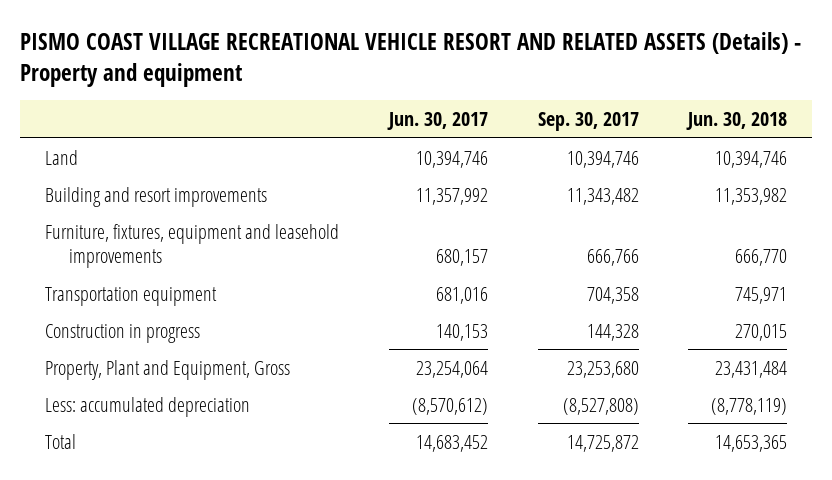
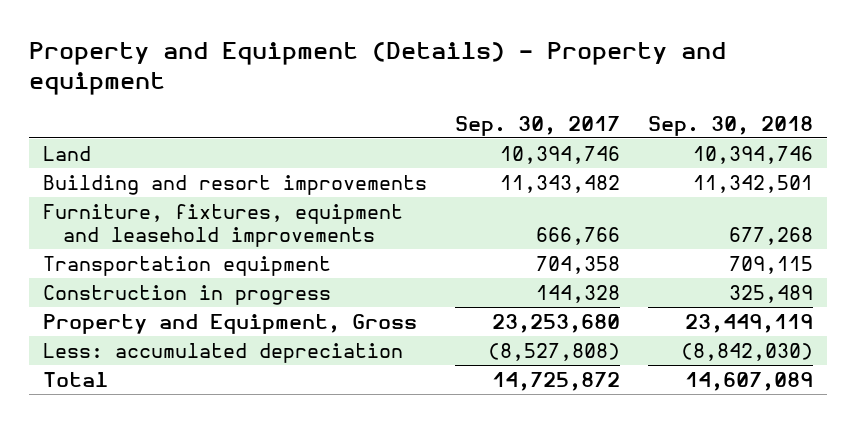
- PISMO COAST VILLAGE RECREATIONAL VEHICLE RESORT AND RELATED ASSETS (Details) - Property and equipment
+ Property and Equipment (Details) - Property and equipment
- | Jun. 30, 2017 | Sep. 30, 2017 | Jun. 30, 2018
+ | Sep. 30, 2017 | Sep. 30, 2018
- Property, Plant and Equipment, Gross | 23,254,064 | 23,253,680 | 23,431,484
+ Property and Equipment, Gross | 23,253,680 | 23,449,119

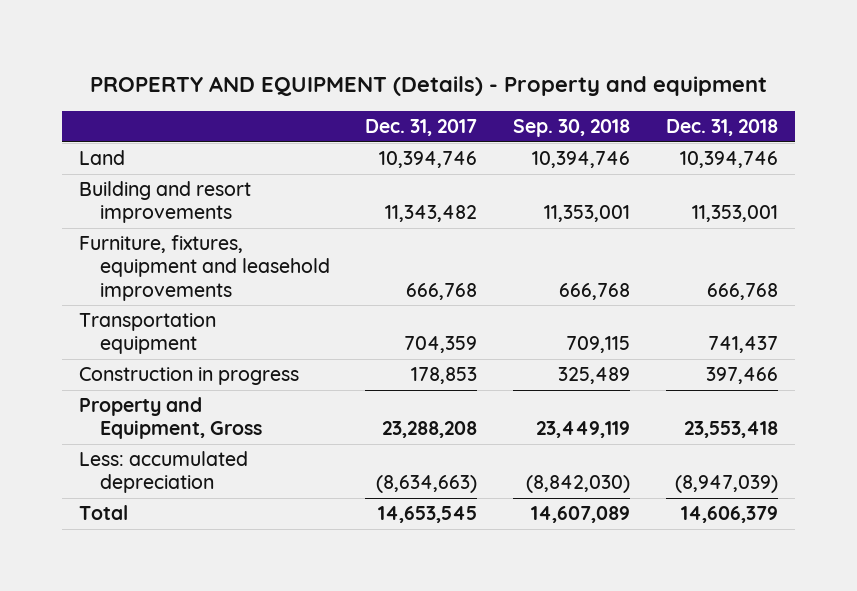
- Property and Equipment (Details) - Property and equipment
+ PROPERTY AND EQUIPMENT (Details) - Property and equipment
- | Sep. 30, 2017 | Sep. 30, 2018
+ | Dec. 31, 2017 | Sep. 30, 2018 | Dec. 31, 2018
- Building and resort improvements | 11,343,482 | 11,342,501
- Furniture, fixtures, equipment and leasehold improvements | 666,766 | 677,268
+ Building and resort improvements | 11,343,482 | 11,353,001 | 11,353,001
+ Furniture, fixtures, equipment and leasehold improvements | 666,768 | 666,768 | 666,768

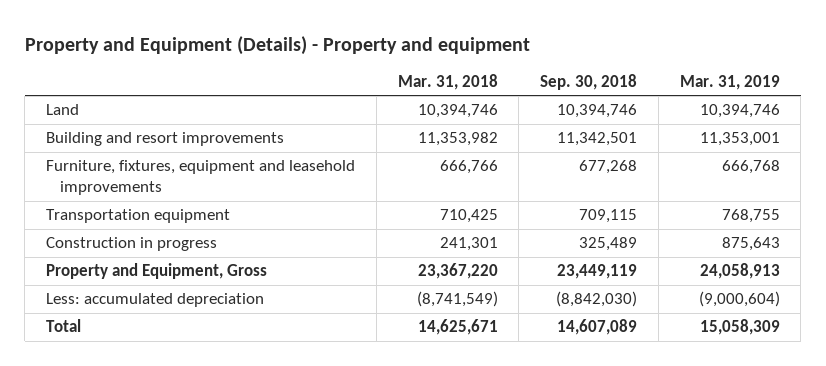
- PROPERTY AND EQUIPMENT (Details) - Property and equipment
+ Property and Equipment (Details) - Property and equipment
- | Dec. 31, 2017 | Sep. 30, 2018 | Dec. 31, 2018
+ | Mar. 31, 2018 | Sep. 30, 2018 | Mar. 31, 2019
- Building and resort improvements | 11,343,482 | 11,353,001 | 11,353,001
- Furniture, fixtures, equipment and leasehold improvements | 666,768 | 666,768 | 666,768
+ Building and resort improvements | 11,353,982 | 11,342,501 | 11,353,001
+ Furniture, fixtures, equipment and leasehold improvements | 666,766 | 677,268 | 666,768

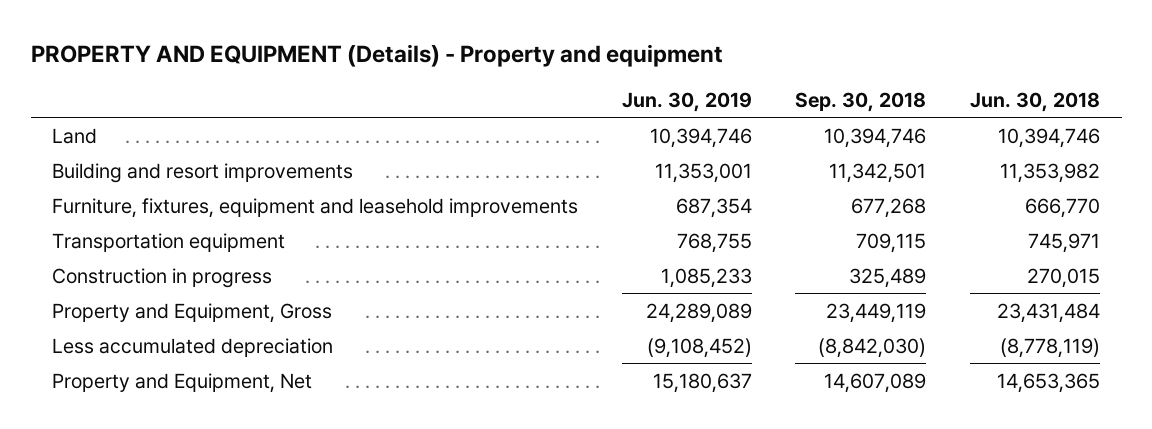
- Property and Equipment (Details) - Property and equipment
+ PROPERTY AND EQUIPMENT (Details) - Property and equipment
- | Mar. 31, 2018 | Sep. 30, 2018 | Mar. 31, 2019
+ | Jun. 30, 2019 | Sep. 30, 2018 | Jun. 30, 2018
- Less: accumulated depreciation | (8,741,549) | (8,842,030) | (9,000,604)
- Total | 14,625,671 | 14,607,089 | 15,058,309
+ Less accumulated depreciation | (9,108,452) | (8,842,030) | (8,778,119)
+ Property and Equipment, Net | 15,180,637 | 14,607,089 | 14,653,365

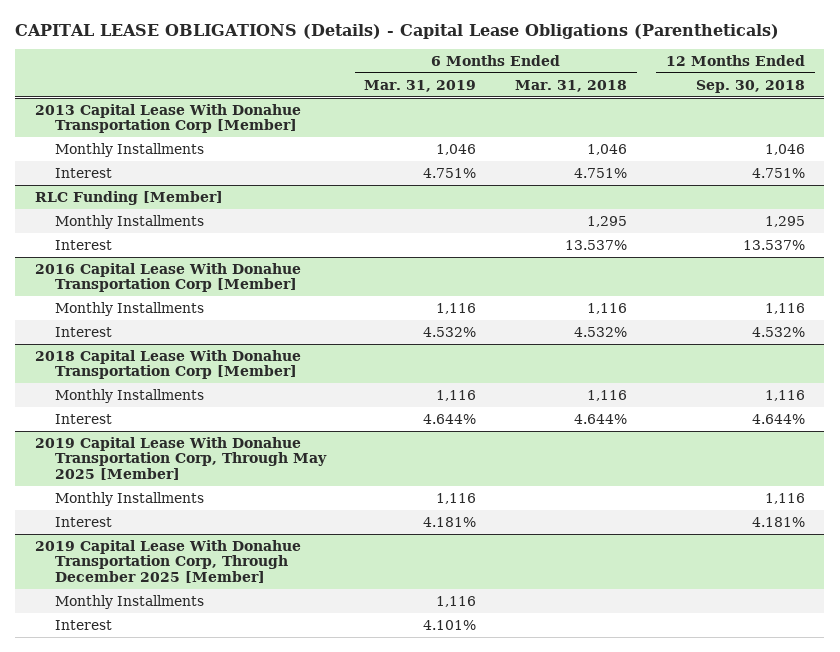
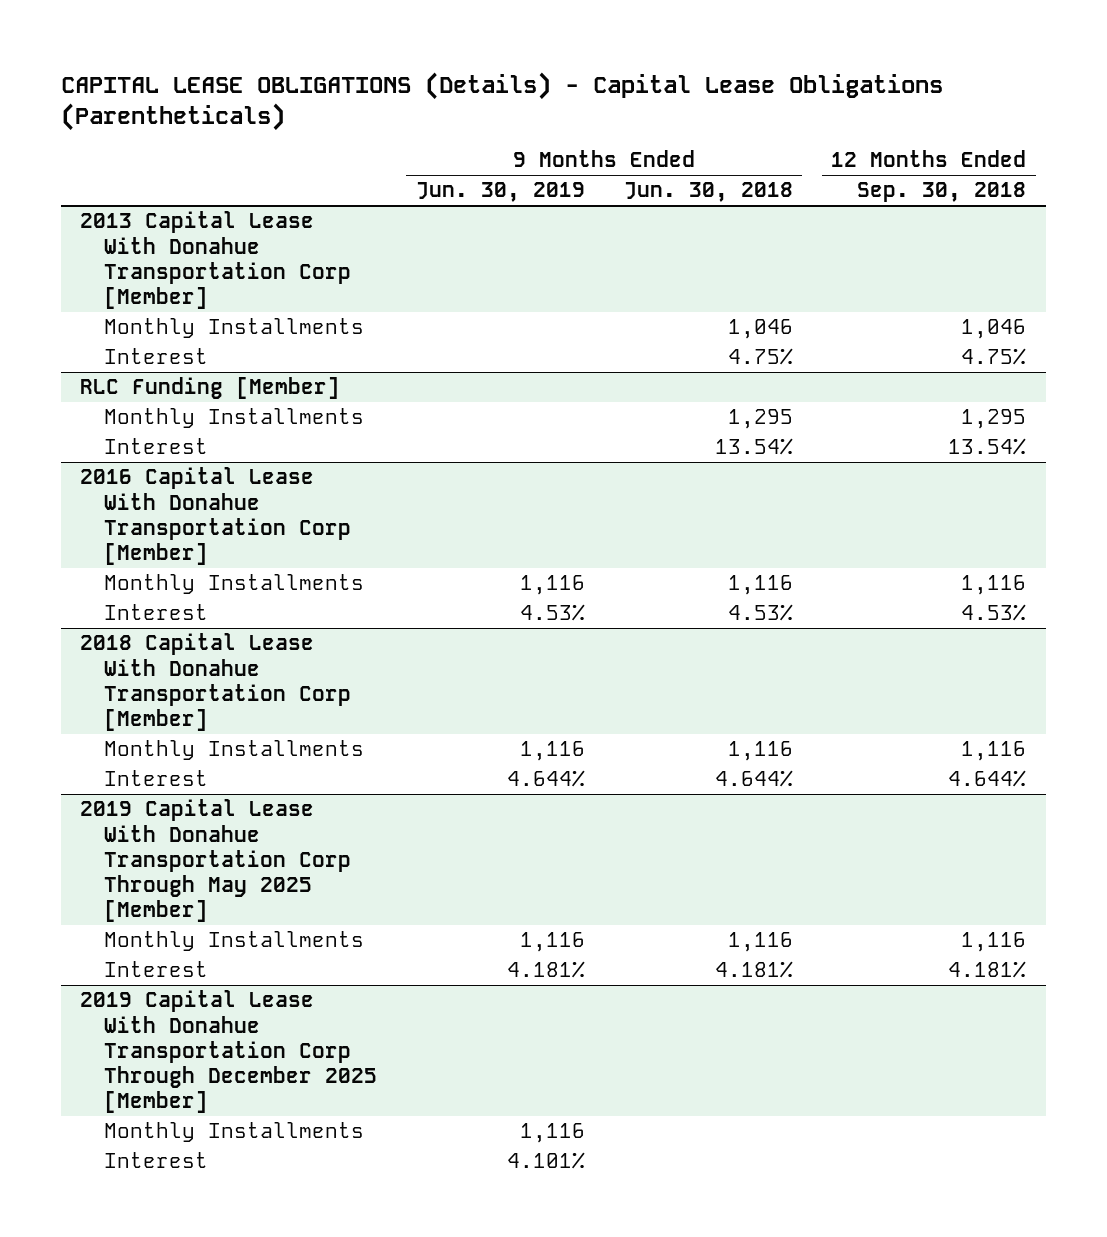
- | 6 Months Ended Mar. 31, 2019 | 6 Months Ended Mar. 31, 2018 | 12 Months Ended Sep. 30, 2018
+ | 9 Months Ended Jun. 30, 2019 | 9 Months Ended Jun. 30, 2018 | 12 Months Ended Sep. 30, 2018
@ 2013 Capital Lease With Donahue Transportation Corp [Member]
- Interest | 4.751% | 4.751% | 4.751%
+ Interest | | 4.75% | 4.75%
@ RLC Funding [Member]
- Interest | | 13.537% | 13.537%
+ Interest | | 13.54% | 13.54%
@ 2016 Capital Lease With Donahue Transportation Corp [Member]
- Interest | 4.532% | 4.532% | 4.532%
+ Interest | 4.53% | 4.53% | 4.53%
- 2019 Capital Lease With Donahue Transportation Corp, Through May 2025 [Member]
+ 2019 Capital Lease With Donahue Transportation Corp Through May 2025 [Member]
- 2019 Capital Lease With Donahue Transportation Corp, Through December 2025 [Member]
+ 2019 Capital Lease With Donahue Transportation Corp Through December 2025 [Member]

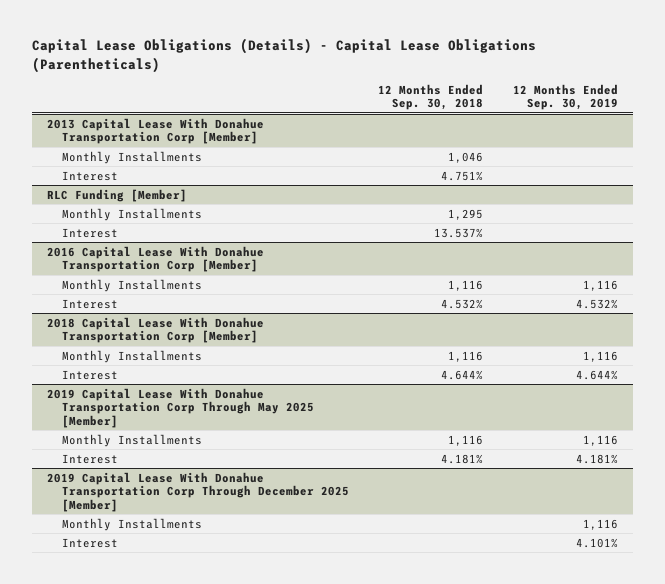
- CAPITAL LEASE OBLIGATIONS (Details) - Capital Lease Obligations (Parentheticals)
+ Capital Lease Obligations (Details) - Capital Lease Obligations (Parentheticals)
- | 9 Months Ended Jun. 30, 2019 | 9 Months Ended Jun. 30, 2018 | 12 Months Ended Sep. 30, 2018
+ | 12 Months Ended Sep. 30, 2018 | 12 Months Ended Sep. 30, 2019
@ 2013 Capital Lease With Donahue Transportation Corp [Member]
- Interest | | 4.75% | 4.75%
+ Interest | 4.751% |
@ RLC Funding [Member]
- Interest | | 13.54% | 13.54%
+ Interest | 13.537% |
@ 2016 Capital Lease With Donahue Transportation Corp [Member]
- Interest | 4.53% | 4.53% | 4.53%
+ Interest | 4.532% | 4.532%

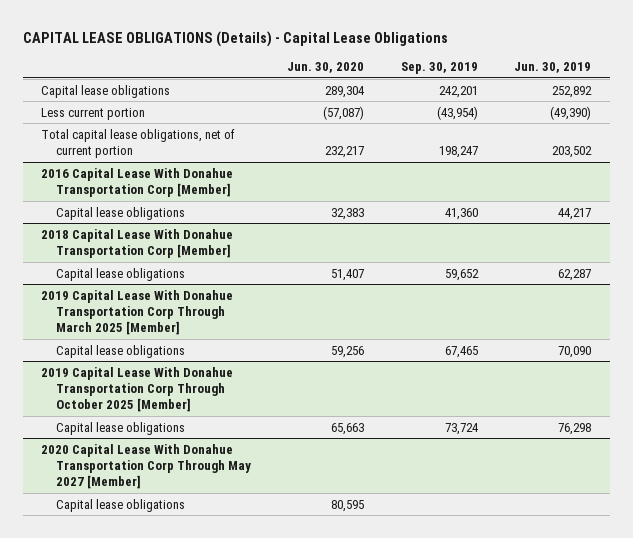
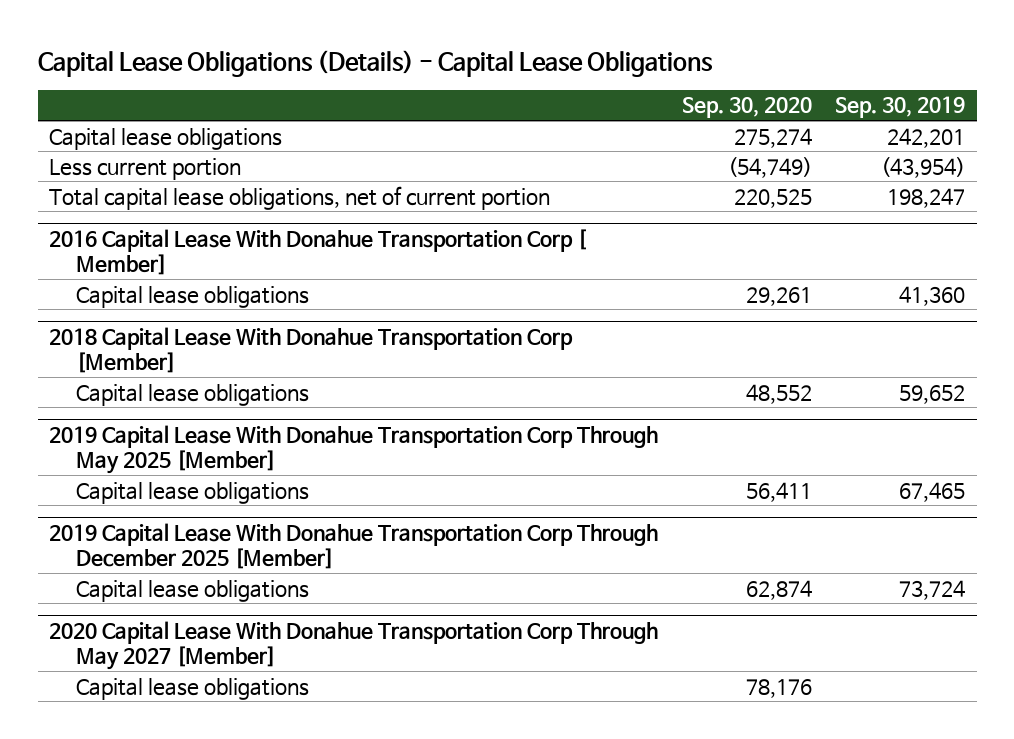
- CAPITAL LEASE OBLIGATIONS (Details) - Capital Lease Obligations
+ Capital Lease Obligations (Details) - Capital Lease Obligations
- | Jun. 30, 2020 | Sep. 30, 2019 | Jun. 30, 2019
+ | Sep. 30, 2020 | Sep. 30, 2019
- 2016 Capital Lease With Donahue Transportation Corp [Member]
+ 2016 Capital Lease With Donahue Transportation Corp [ Member]
- 2019 Capital Lease With Donahue Transportation Corp Through March 2025 [Member]
+ 2019 Capital Lease With Donahue Transportation Corp Through May 2025 [Member]
- 2019 Capital Lease With Donahue Transportation Corp Through October 2025 [Member]
+ 2019 Capital Lease With Donahue Transportation Corp Through December 2025 [Member]

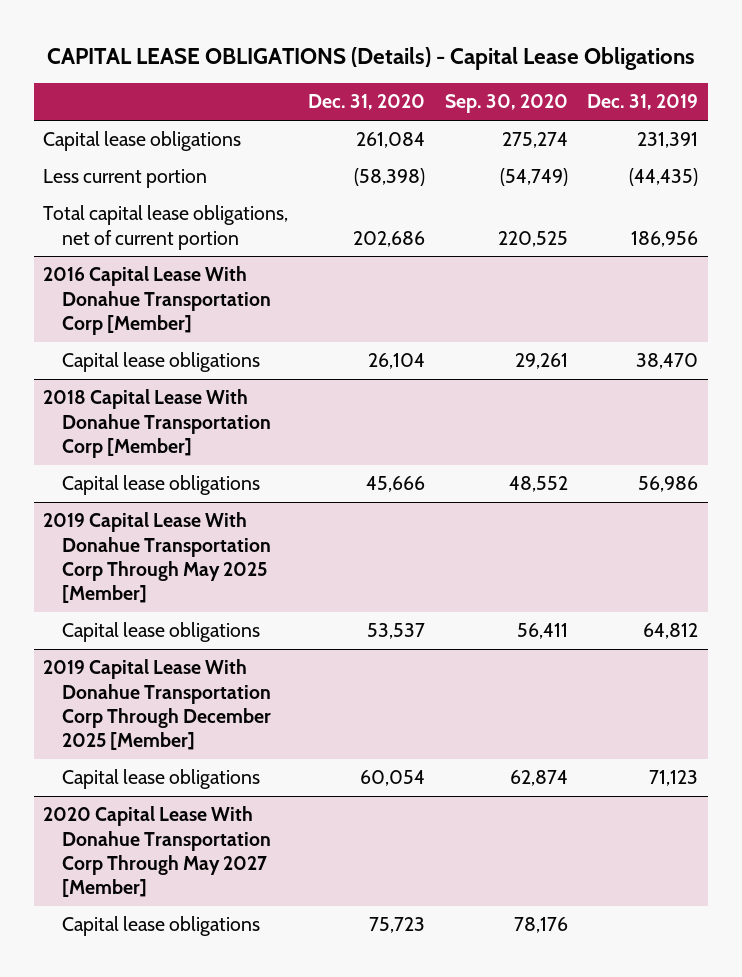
- Capital Lease Obligations (Details) - Capital Lease Obligations
+ CAPITAL LEASE OBLIGATIONS (Details) - Capital Lease Obligations
- | Sep. 30, 2020 | Sep. 30, 2019
+ | Dec. 31, 2020 | Sep. 30, 2020 | Dec. 31, 2019
- 2016 Capital Lease With Donahue Transportation Corp [ Member]
+ 2016 Capital Lease With Donahue Transportation Corp [Member]

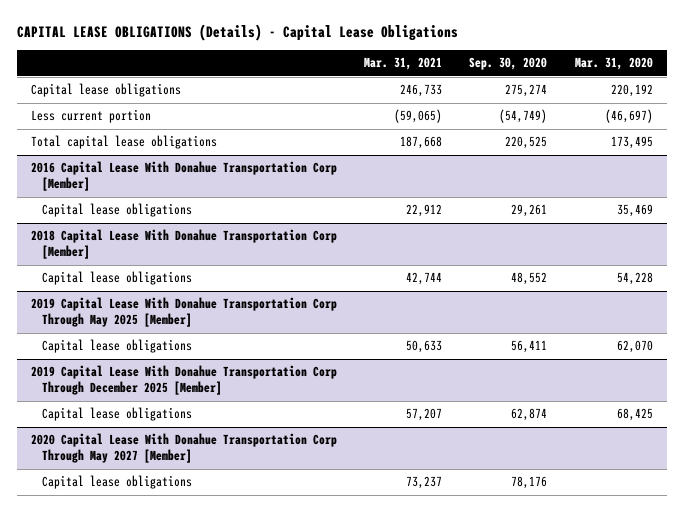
- | Dec. 31, 2020 | Sep. 30, 2020 | Dec. 31, 2019
+ | Mar. 31, 2021 | Sep. 30, 2020 | Mar. 31, 2020
- Total capital lease obligations, net of current portion | 202,686 | 220,525 | 186,956
+ Total capital lease obligations | 187,668 | 220,525 | 173,495

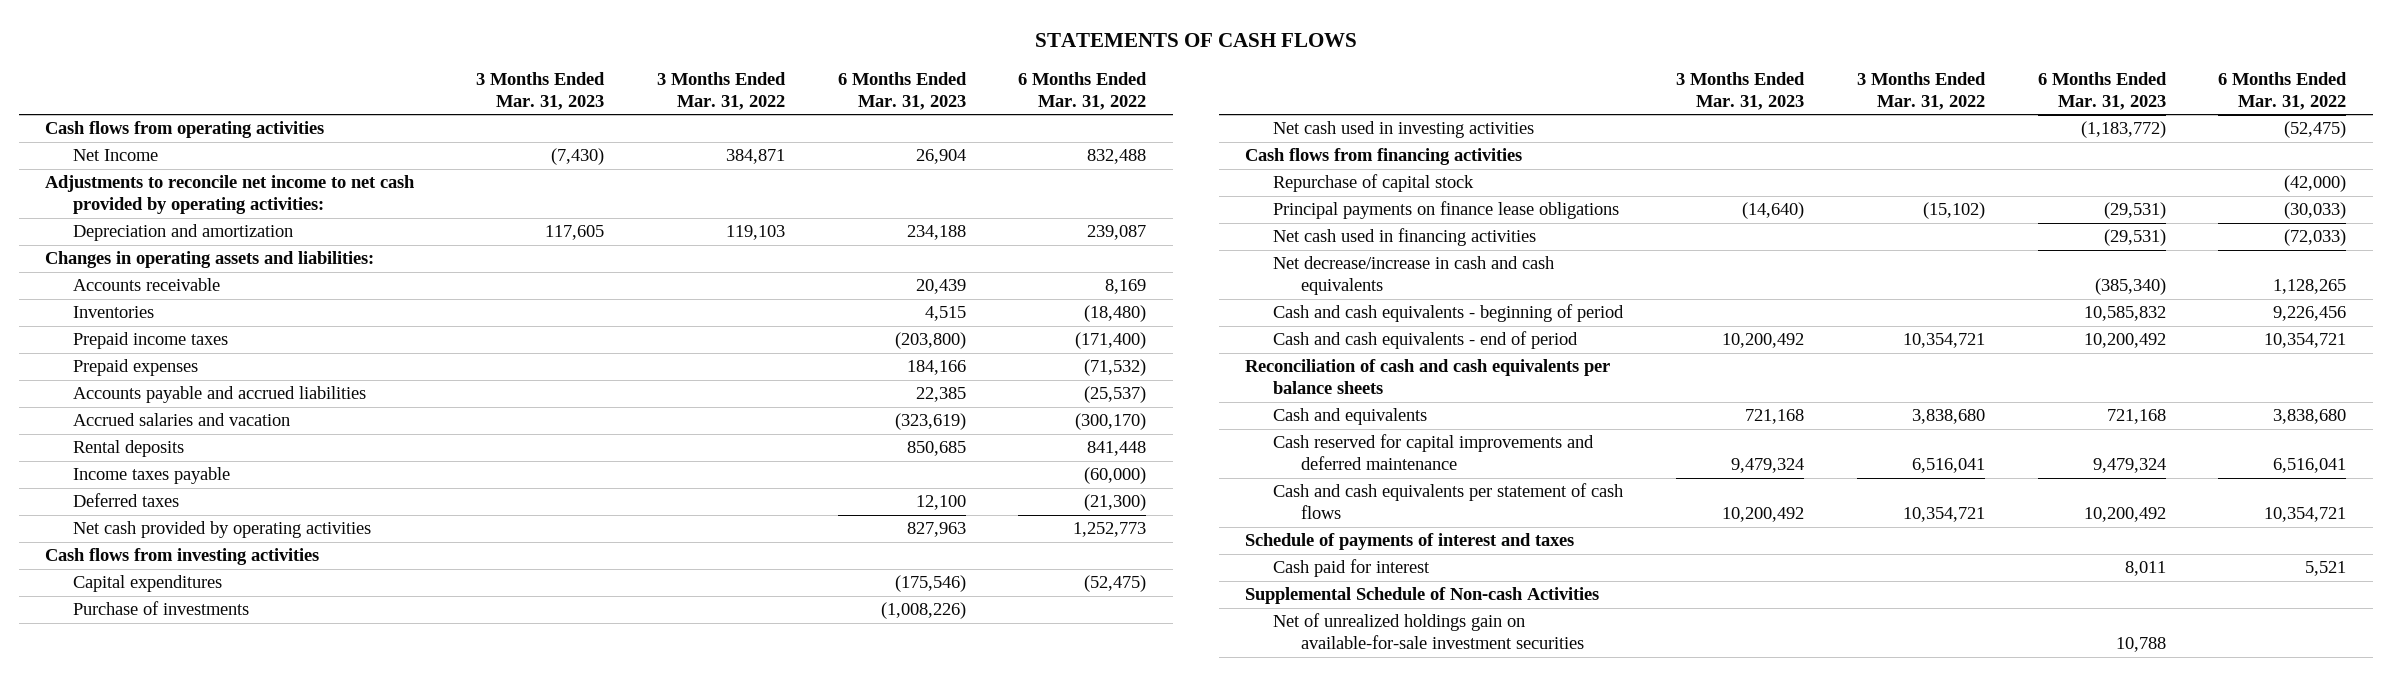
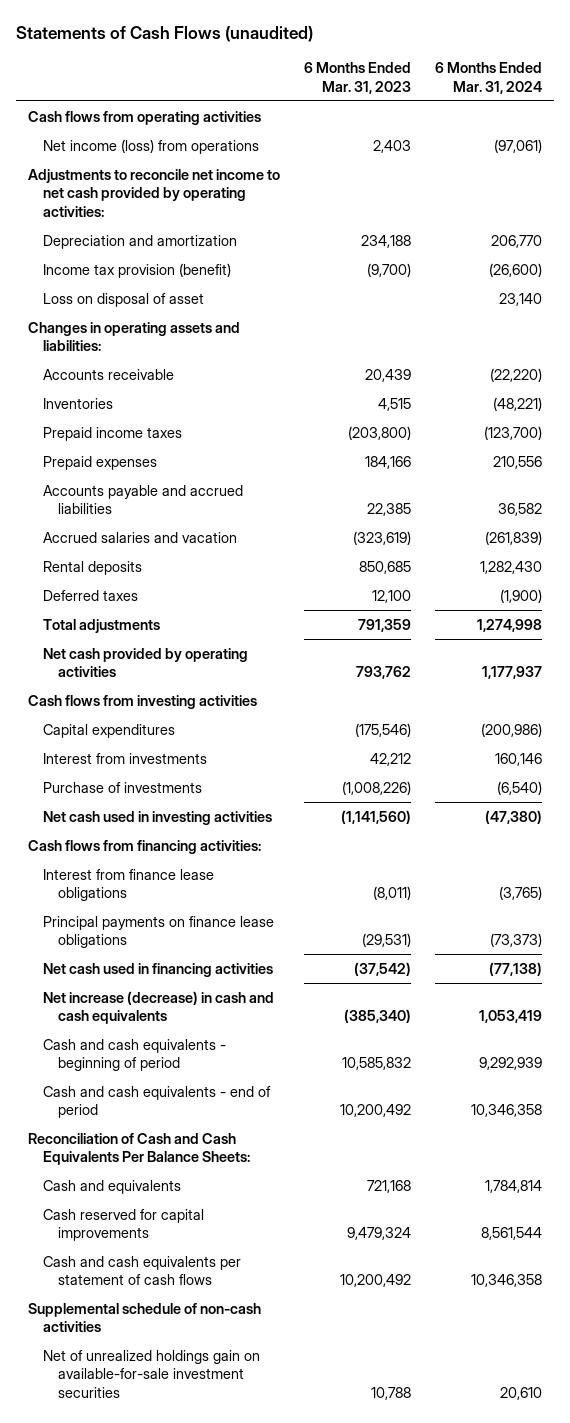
- STATEMENTS OF CASH FLOWS
+ Statements of Cash Flows (unaudited)
- | 3 Months Ended Mar. 31, 2023 | 3 Months Ended Mar. 31, 2022 | 6 Months Ended Mar. 31, 2023 | 6 Months Ended Mar. 31, 2022
+ | 6 Months Ended Mar. 31, 2023 | 6 Months Ended Mar. 31, 2024
- Net Income | (7,430) | 384,871 | 26,904 | 832,488
+ Net income (loss) from operations | 2,403 | (97,061)
+ Income tax provision (benefit) | (9,700) | (26,600)
+ Loss on disposal of asset | | 23,140
- Income taxes payable | | | | (60,000)
- Net cash provided by operating activities | | | 827,963 | 1,252,773
+ Total adjustments | 791,359 | 1,274,998
+ Net cash provided by operating activities | 793,762 | 1,177,937
+ Interest from investments | 42,212 | 160,146
- Net cash used in investing activities | | | (1,183,772) | (52,475)
- Cash flows from financing activities
- Repurchase of capital stock | | | | (42,000)
+ Net cash used in investing activities | (1,141,560) | (47,380)
+ Cash flows from financing activities:
+ Interest from finance lease obligations | (8,011) | (3,765)
- Net cash used in financing activities | | | (29,531) | (72,033)
- Net decrease/increase in cash and cash equivalents | | | (385,340) | 1,128,265
+ Net cash used in financing activities | (37,542) | (77,138)
+ Net increase (decrease) in cash and cash equivalents | (385,340) | 1,053,419
- Reconciliation of cash and cash equivalents per balance sheets
+ Reconciliation of Cash and Cash Equivalents Per Balance Sheets:
- Cash reserved for capital improvements and deferred maintenance | 9,479,324 | 6,516,041 | 9,479,324 | 6,516,041
+ Cash reserved for capital improvements | 9,479,324 | 8,561,544
- Schedule of payments of interest and taxes
- Cash paid for interest | | | 8,011 | 5,521
- Supplemental Schedule of Non-cash Activities
+ Supplemental schedule of non-cash activities

